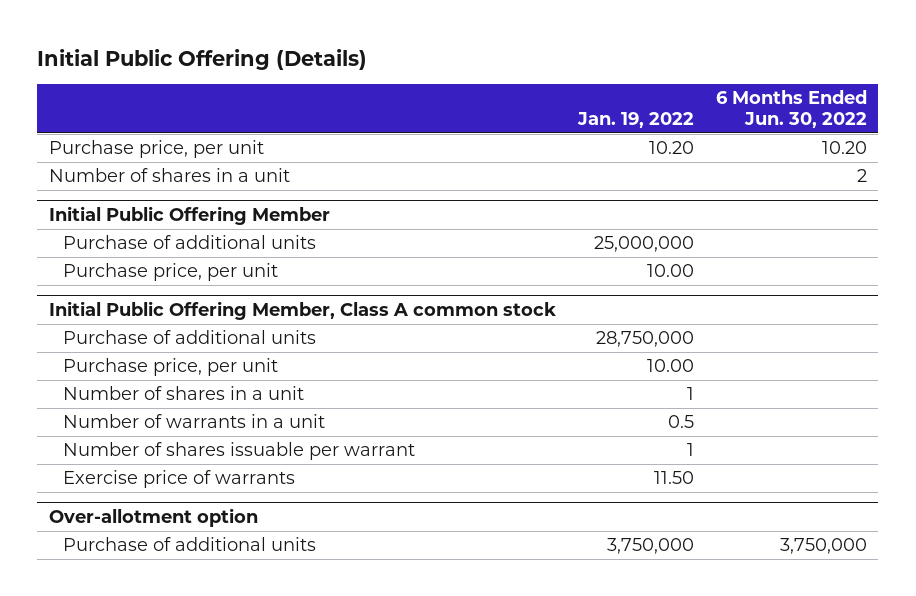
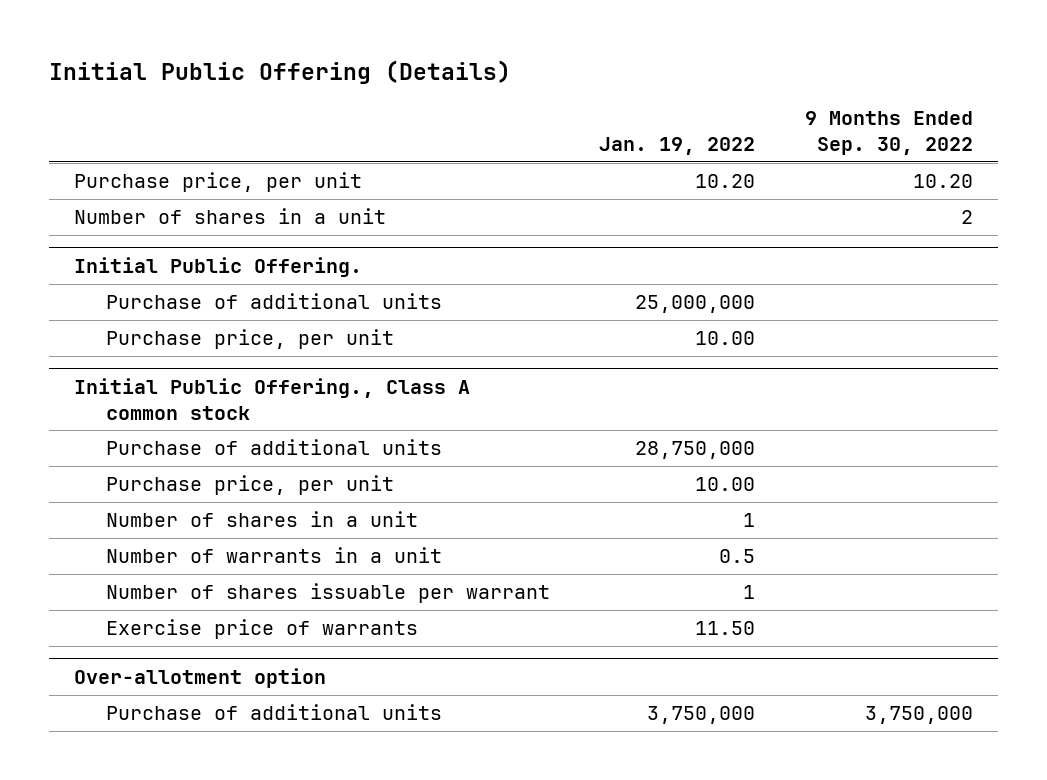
- | Jan. 19, 2022 | 6 Months Ended Jun. 30, 2022
+ | Jan. 19, 2022 | 9 Months Ended Sep. 30, 2022
- Initial Public Offering Member
+ Initial Public Offering.
- Initial Public Offering Member, Class A common stock
+ Initial Public Offering., Class A common stock

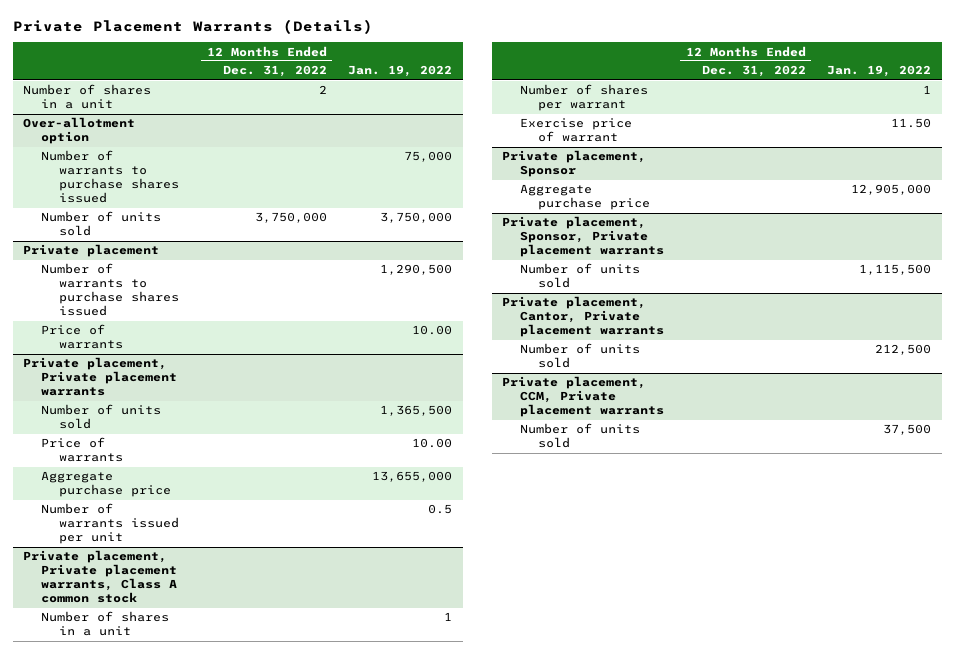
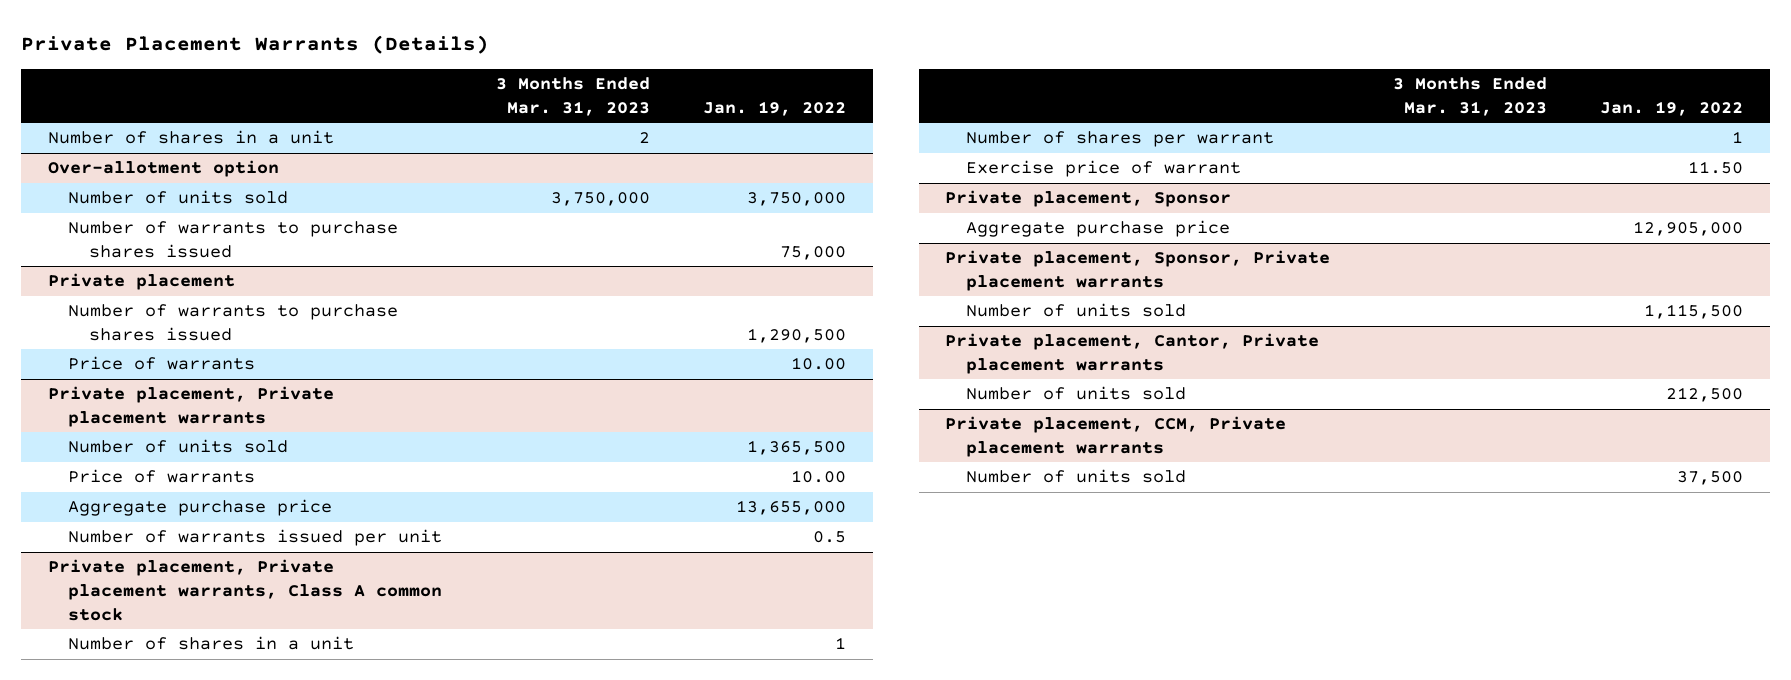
- | 12 Months Ended Dec. 31, 2022 | Jan. 19, 2022
+ | 3 Months Ended Mar. 31, 2023 | Jan. 19, 2022
@ Over-allotment option
moved down: Number of warrants to purchase shares issued | | 75,000

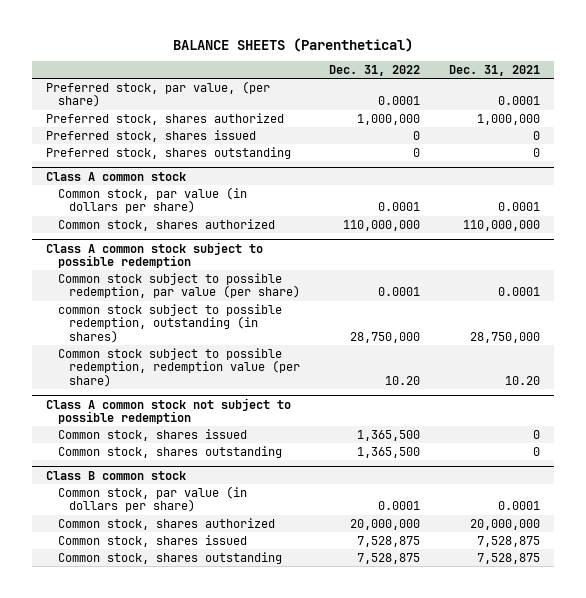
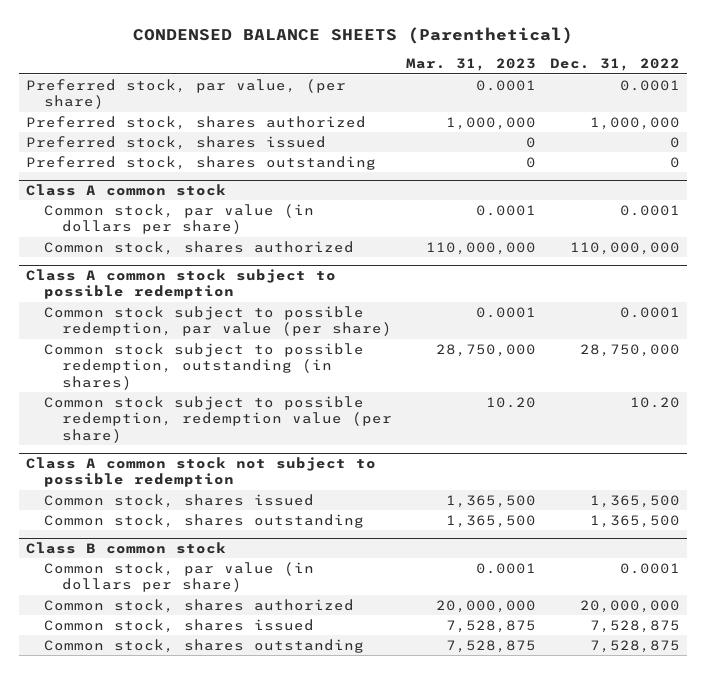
- BALANCE SHEETS (Parenthetical)
+ CONDENSED BALANCE SHEETS (Parenthetical)
- | Dec. 31, 2022 | Dec. 31, 2021
+ | Mar. 31, 2023 | Dec. 31, 2022
@ Class A common stock subject to possible redemption
- common stock subject to possible redemption, outstanding (in shares) | 28,750,000 | 28,750,000
+ Common stock subject to possible redemption, outstanding (in shares) | 28,750,000 | 28,750,000

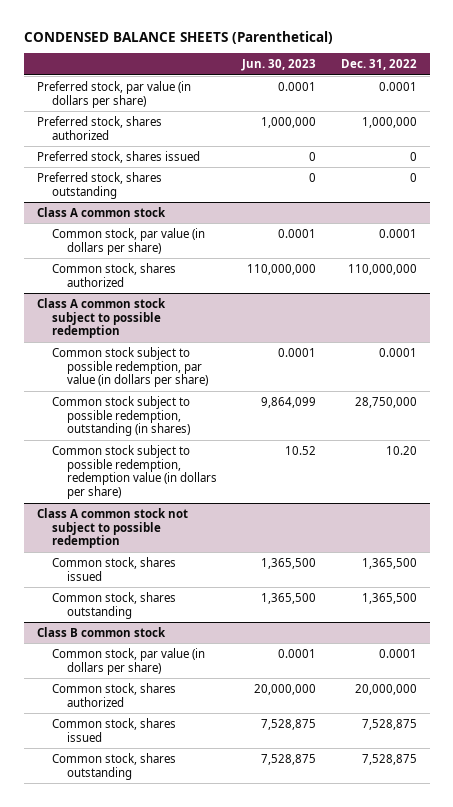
- | Mar. 31, 2023 | Dec. 31, 2022
+ | Jun. 30, 2023 | Dec. 31, 2022
- Preferred stock, par value, (per share) | 0.0001 | 0.0001
+ Preferred stock, par value (in dollars per share) | 0.0001 | 0.0001
@ Class A common stock subject to possible redemption
- Common stock subject to possible redemption, par value (per share) | 0.0001 | 0.0001
+ Common stock subject to possible redemption, par value (in dollars per share) | 0.0001 | 0.0001
- Common stock subject to possible redemption, redemption value (per share) | 10.20 | 10.20
+ Common stock subject to possible redemption, redemption value (in dollars per share) | 10.52 | 10.20

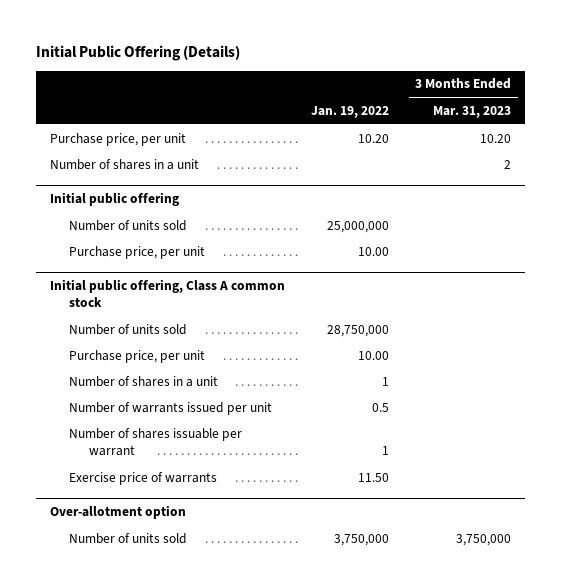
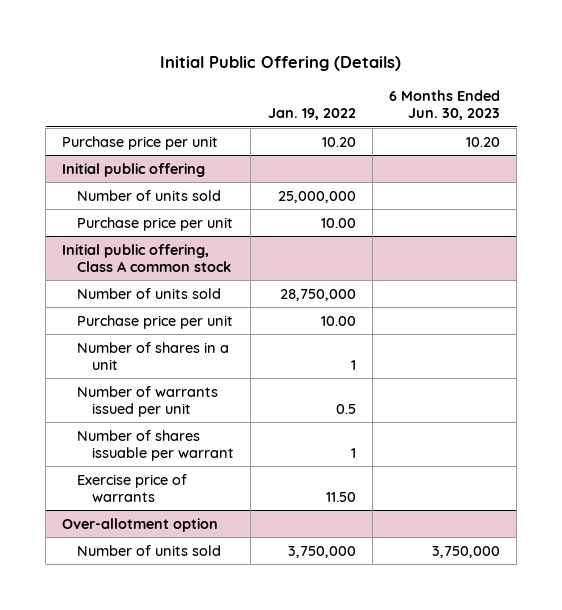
- | Jan. 19, 2022 | 3 Months Ended Mar. 31, 2023
+ | Jan. 19, 2022 | 6 Months Ended Jun. 30, 2023
- Purchase price, per unit | 10.20 | 10.20
- Number of shares in a unit | | 2
+ Purchase price per unit | 10.20 | 10.20
@ Initial public offering
- Purchase price, per unit | 10.00 |
+ Purchase price per unit | 10.00 |
@ Initial public offering, Class A common stock
- Purchase price, per unit | 10.00 |
+ Purchase price per unit | 10.00 |

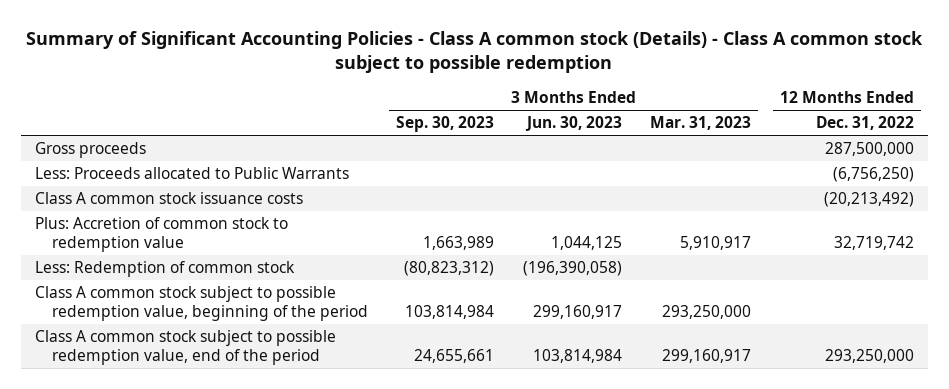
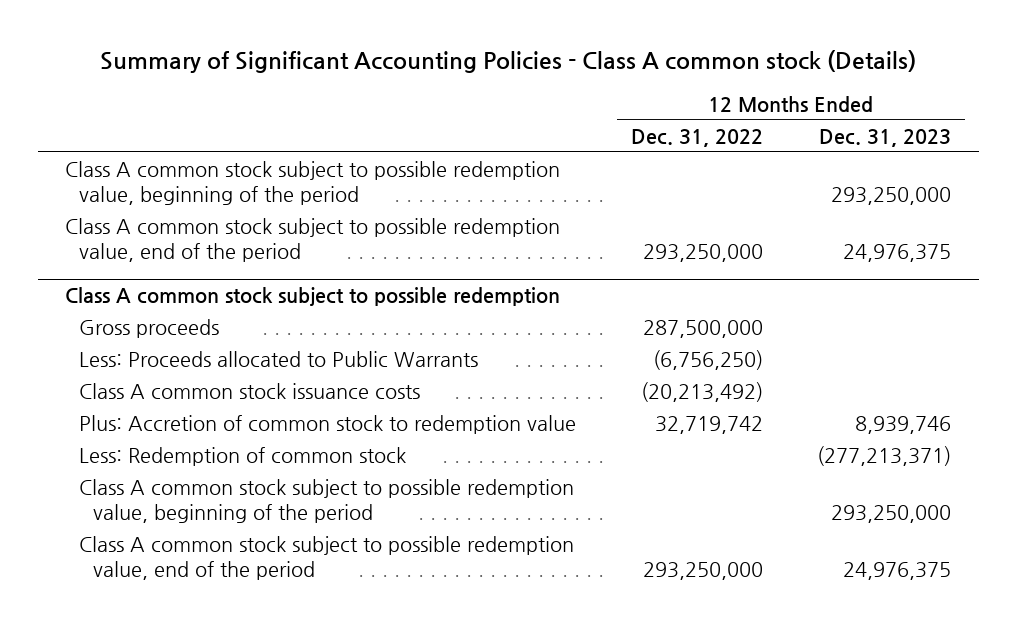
- Summary of Significant Accounting Policies - Class A common stock (Details) - Class A common stock subject to possible redemption
+ Summary of Significant Accounting Policies - Class A common stock (Details)
- | 3 Months Ended Sep. 30, 2023 | 3 Months Ended Jun. 30, 2023 | 3 Months Ended Mar. 31, 2023 | 12 Months Ended Dec. 31, 2022
+ | 12 Months Ended Dec. 31, 2022 | 12 Months Ended Dec. 31, 2023
+ Class A common stock subject to possible redemption value, beginning of the period | | 293,250,000
+ Class A common stock subject to possible redemption value, end of the period | 293,250,000 | 24,976,375
+ Class A common stock subject to possible redemption

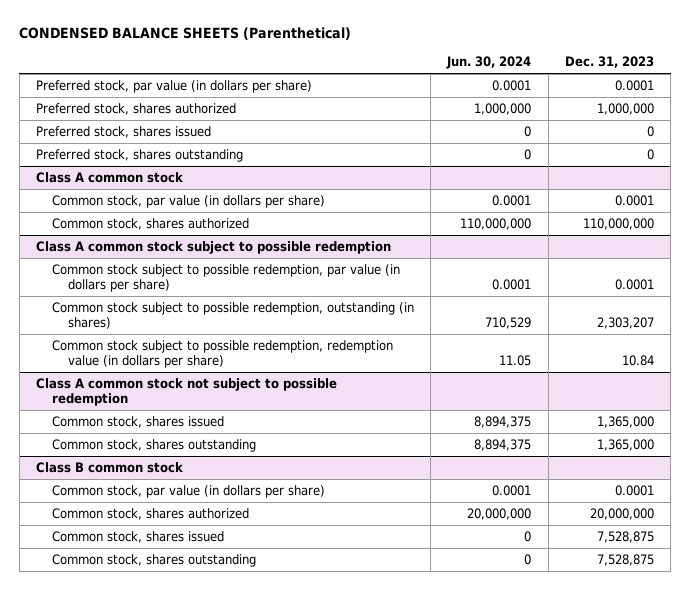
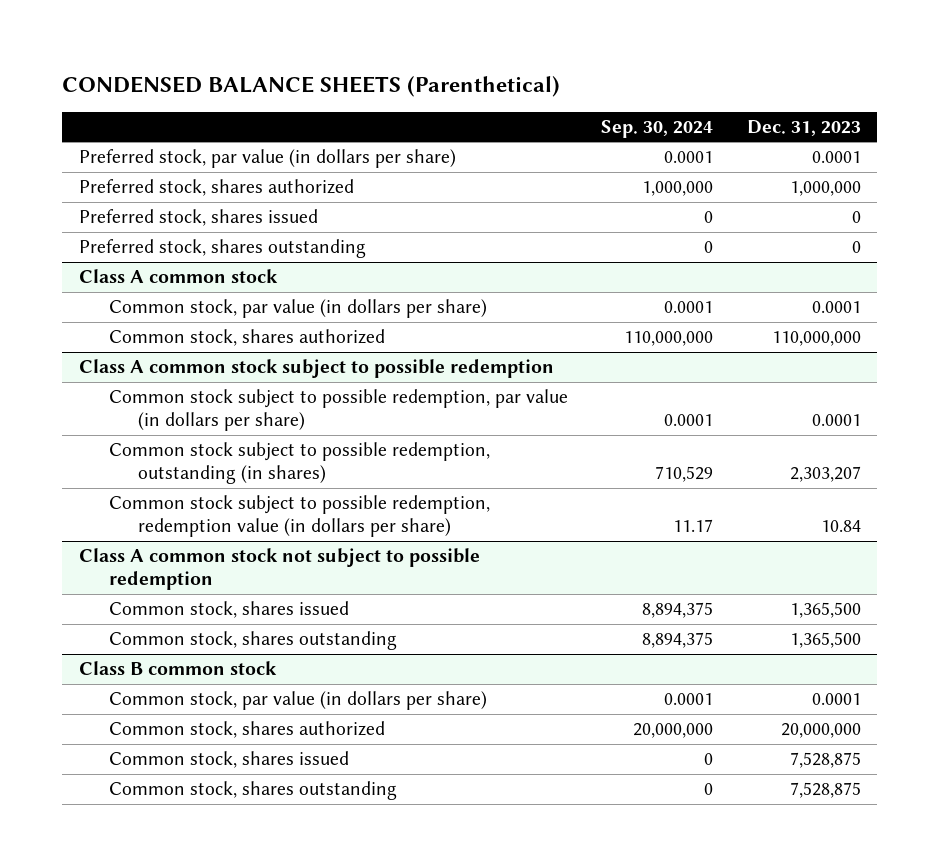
- | Jun. 30, 2024 | Dec. 31, 2023
+ | Sep. 30, 2024 | Dec. 31, 2023
@ Class A common stock not subject to possible redemption
- Common stock, shares issued | 8,894,375 | 1,365,000
- Common stock, shares outstanding | 8,894,375 | 1,365,000
+ Common stock, shares issued | 8,894,375 | 1,365,500
+ Common stock, shares outstanding | 8,894,375 | 1,365,500

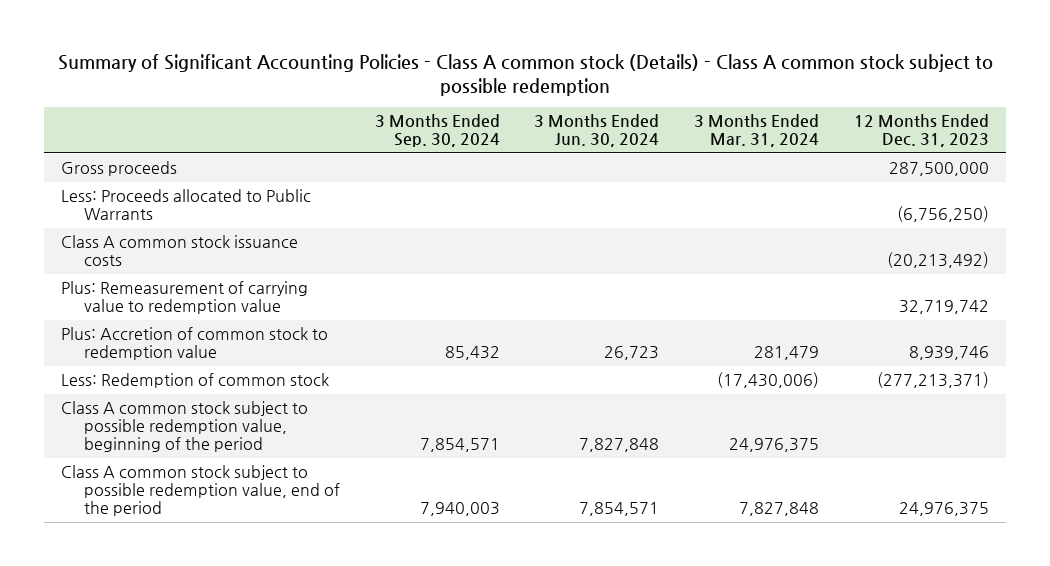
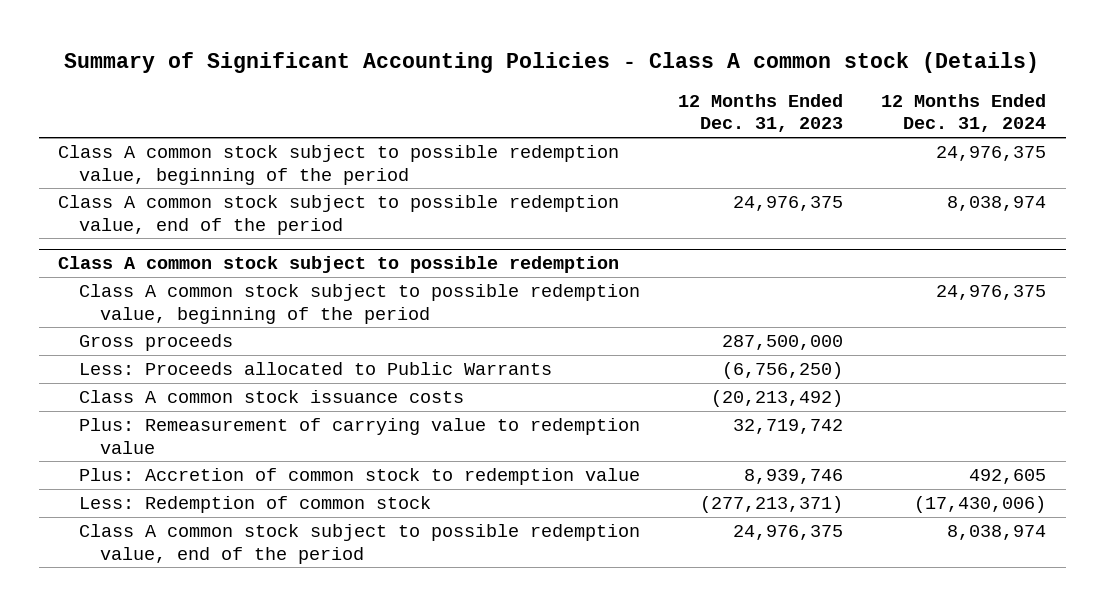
- Summary of Significant Accounting Policies - Class A common stock (Details) - Class A common stock subject to possible redemption
+ Summary of Significant Accounting Policies - Class A common stock (Details)
- | 3 Months Ended Sep. 30, 2024 | 3 Months Ended Jun. 30, 2024 | 3 Months Ended Mar. 31, 2024 | 12 Months Ended Dec. 31, 2023
+ | 12 Months Ended Dec. 31, 2023 | 12 Months Ended Dec. 31, 2024
moved up: Class A common stock subject to possible redemption value, beginning of the period | | 24,976,375
+ Class A common stock subject to possible redemption value, end of the period | 24,976,375 | 8,038,974
+ Class A common stock subject to possible redemption
+ Class A common stock subject to possible redemption value, beginning of the period | | 24,976,375

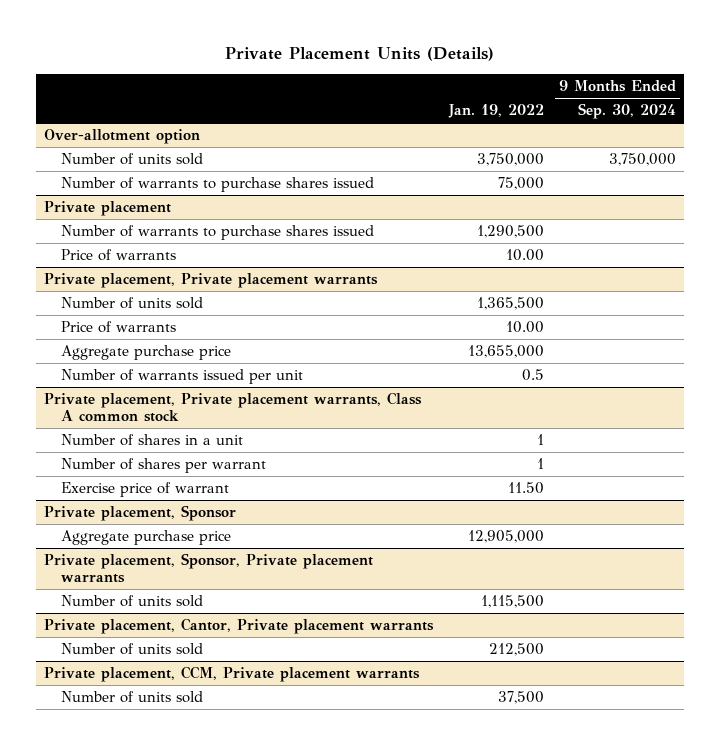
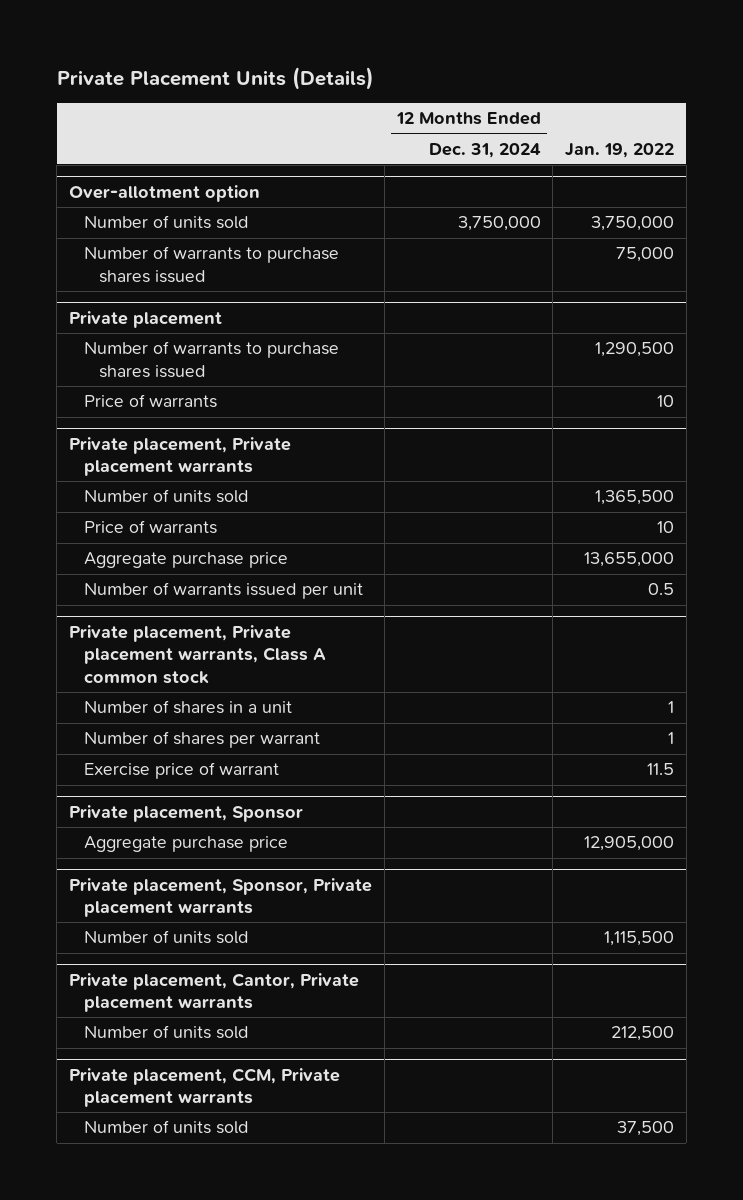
- | Jan. 19, 2022 | 9 Months Ended Sep. 30, 2024
+ | 12 Months Ended Dec. 31, 2024 | Jan. 19, 2022
@ Private placement
- Price of warrants | 10.00 |
+ Price of warrants | | 10
@ Private placement, Private placement warrants
- Price of warrants | 10.00 |
+ Price of warrants | | 10
@ Private placement, Private placement warrants, Class A common stock
- Exercise price of warrant | 11.50 |
+ Exercise price of warrant | | 11.5

